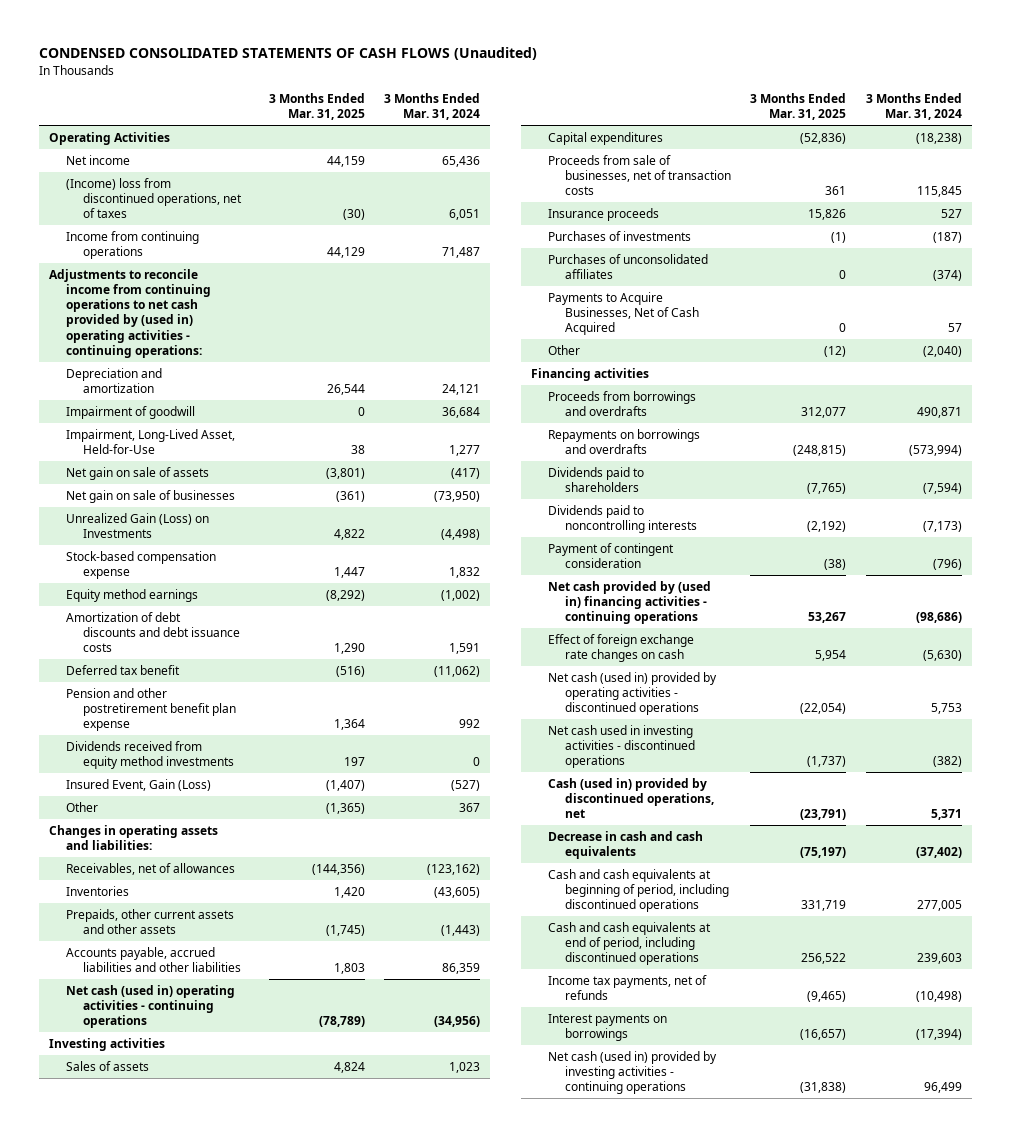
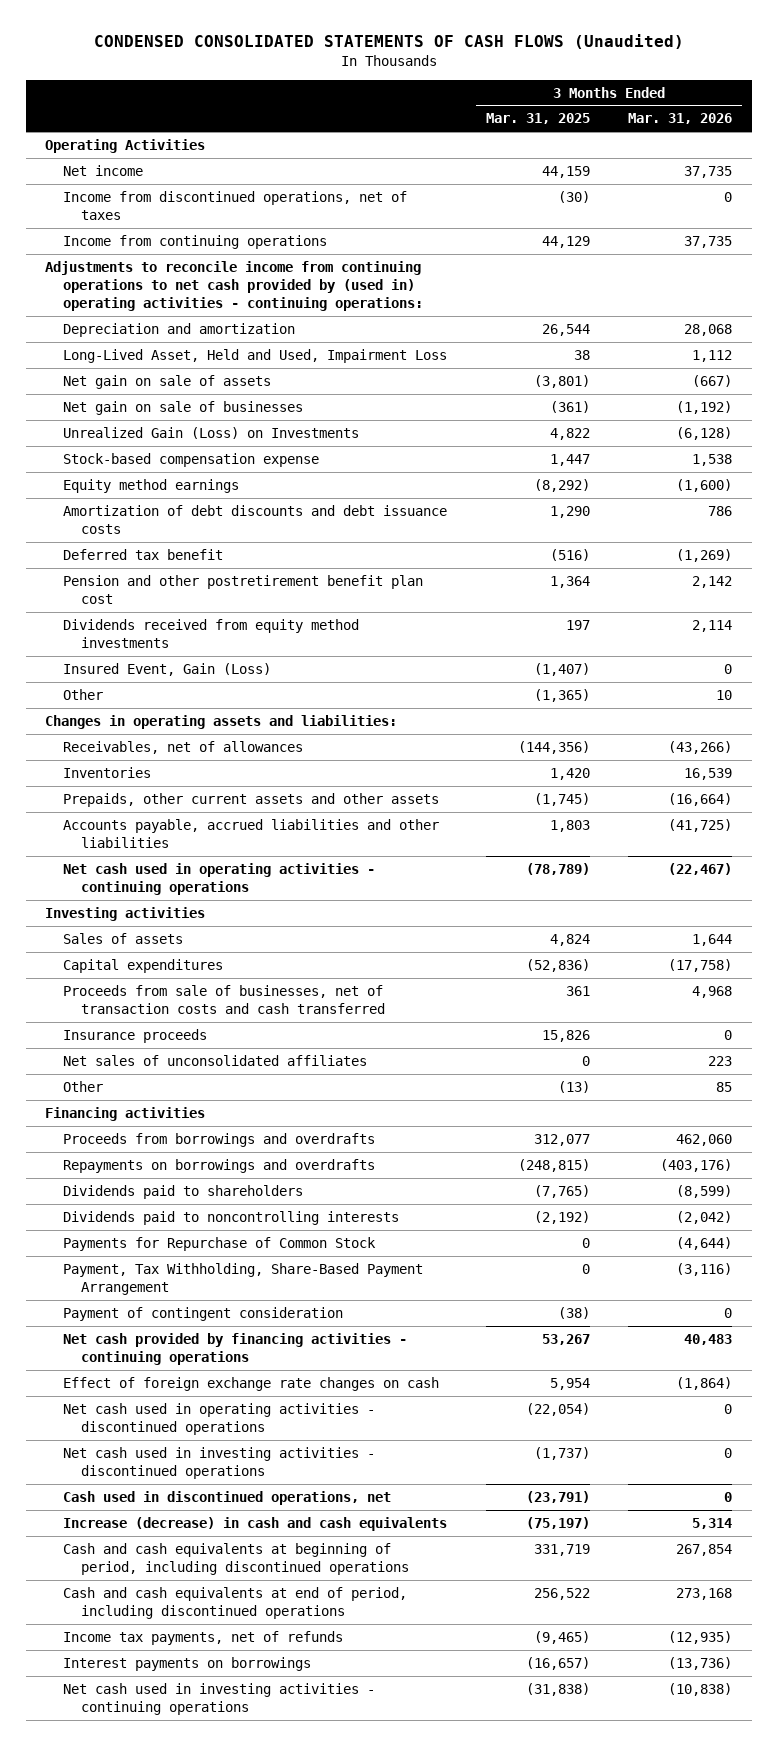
- | 3 Months Ended Mar. 31, 2025 | 3 Months Ended Mar. 31, 2024
+ | 3 Months Ended Mar. 31, 2025 | 3 Months Ended Mar. 31, 2026
- (Income) loss from discontinued operations, net of taxes | (30) | 6,051
+ Income from discontinued operations, net of taxes | (30) | 0
- Impairment of goodwill | 0 | 36,684
- Impairment, Long-Lived Asset, Held-for-Use | 38 | 1,277
+ Long-Lived Asset, Held and Used, Impairment Loss | 38 | 1,112
- Pension and other postretirement benefit plan expense | 1,364 | 992
+ Pension and other postretirement benefit plan cost | 1,364 | 2,142
- Net cash (used in) operating activities - continuing operations | (78,789) | (34,956)
+ Net cash used in operating activities - continuing operations | (78,789) | (22,467)
- Proceeds from sale of businesses, net of transaction costs | 361 | 115,845
+ Proceeds from sale of businesses, net of transaction costs and cash transferred | 361 | 4,968
- Purchases of investments | (1) | (187)
- Purchases of unconsolidated affiliates | 0 | (374)
- Payments to Acquire Businesses, Net of Cash Acquired | 0 | 57
- Other | (12) | (2,040)
+ Net sales of unconsolidated affiliates | 0 | 223
+ Other | (13) | 85
+ Payments for Repurchase of Common Stock | 0 | (4,644)
+ Payment, Tax Withholding, Share-Based Payment Arrangement | 0 | (3,116)
- Net cash provided by (used in) financing activities - continuing operations | 53,267 | (98,686)
+ Net cash provided by financing activities - continuing operations | 53,267 | 40,483
- Net cash (used in) provided by operating activities - discontinued operations | (22,054) | 5,753
+ Net cash used in operating activities - discontinued operations | (22,054) | 0
- Cash (used in) provided by discontinued operations, net | (23,791) | 5,371
- Decrease in cash and cash equivalents | (75,197) | (37,402)
+ Cash used in discontinued operations, net | (23,791) | 0
+ Increase (decrease) in cash and cash equivalents | (75,197) | 5,314
- Net cash (used in) provided by investing activities - continuing operations | (31,838) | 96,499
+ Net cash used in investing activities - continuing operations | (31,838) | (10,838)

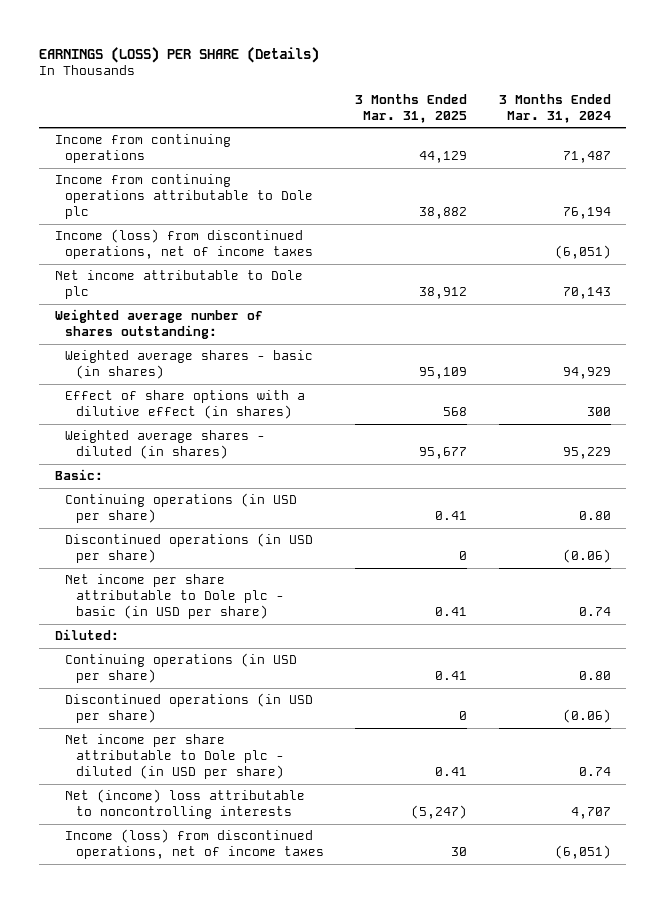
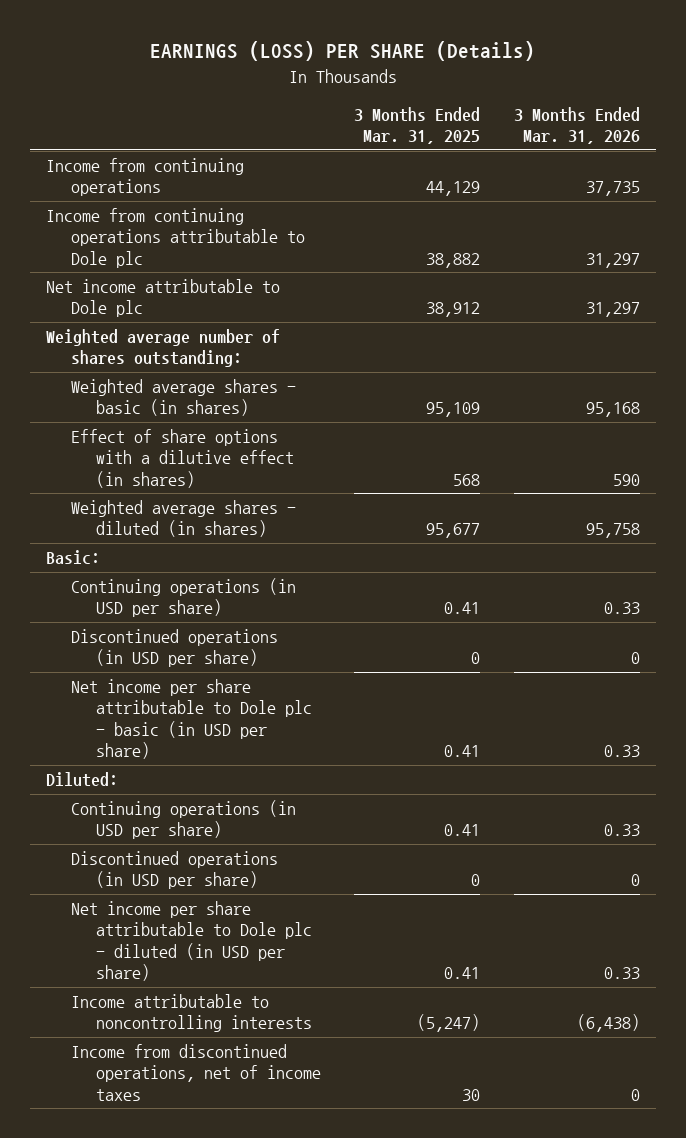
- | 3 Months Ended Mar. 31, 2025 | 3 Months Ended Mar. 31, 2024
+ | 3 Months Ended Mar. 31, 2025 | 3 Months Ended Mar. 31, 2026
- Income (loss) from discontinued operations, net of income taxes | | (6,051)
- Net (income) loss attributable to noncontrolling interests | (5,247) | 4,707
- Income (loss) from discontinued operations, net of income taxes | 30 | (6,051)
+ Income attributable to noncontrolling interests | (5,247) | (6,438)
+ Income from discontinued operations, net of income taxes | 30 | 0

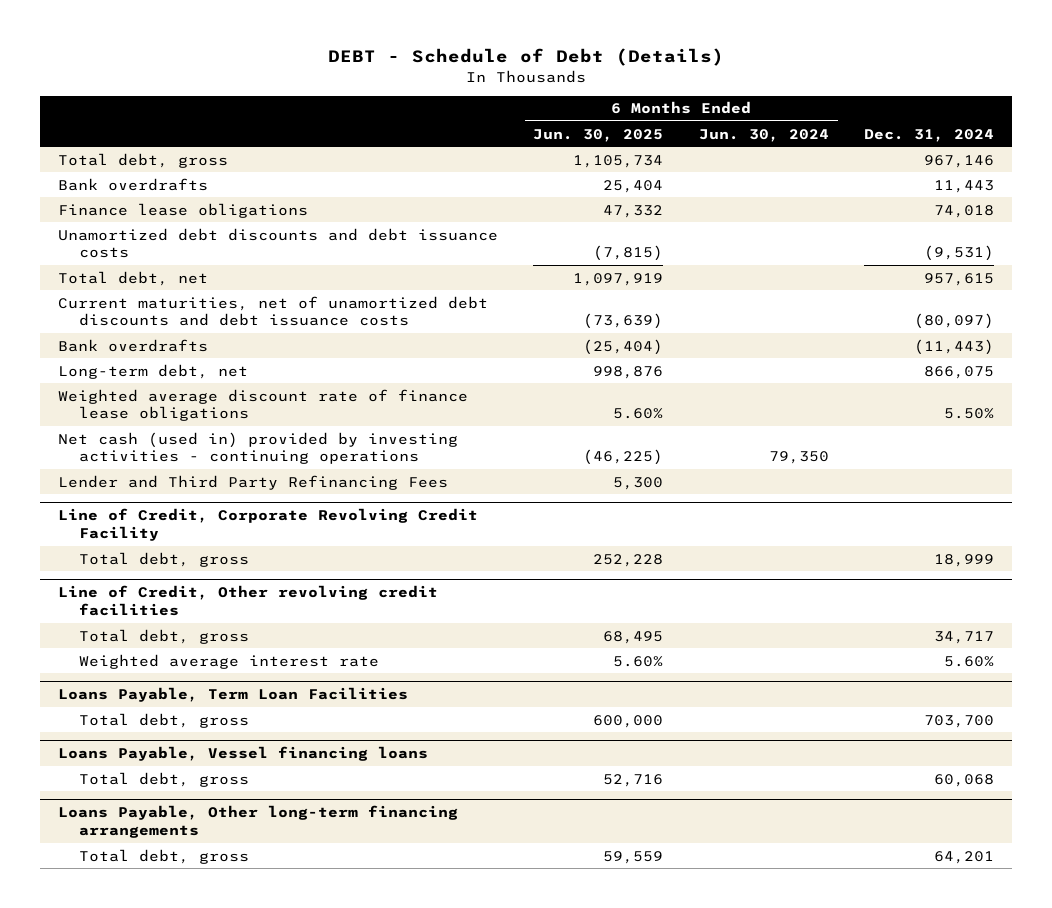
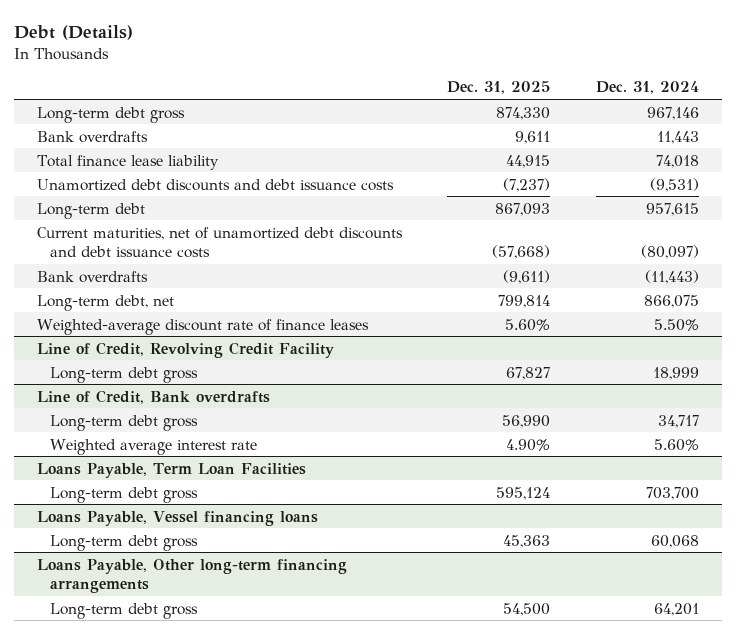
- DEBT - Schedule of Debt (Details)
+ Debt (Details)
- | 6 Months Ended Jun. 30, 2025 | 6 Months Ended Jun. 30, 2024 | Dec. 31, 2024
+ | Dec. 31, 2025 | Dec. 31, 2024
- Total debt, gross | 1,105,734 | | 967,146
+ Long-term debt gross | 874,330 | 967,146
- Finance lease obligations | 47,332 | | 74,018
+ Total finance lease liability | 44,915 | 74,018
- Total debt, net | 1,097,919 | | 957,615
+ Long-term debt | 867,093 | 957,615
- Weighted average discount rate of finance lease obligations | 5.60% | | 5.50%
- Net cash (used in) provided by investing activities - continuing operations | (46,225) | 79,350 |
- Lender and Third Party Refinancing Fees | 5,300 | |
- Line of Credit, Corporate Revolving Credit Facility
- Total debt, gross | 252,228 | | 18,999
- Line of Credit, Other revolving credit facilities
- Total debt, gross | 68,495 | | 34,717
+ Weighted-average discount rate of finance leases | 5.60% | 5.50%
+ Line of Credit, Revolving Credit Facility
+ Long-term debt gross | 67,827 | 18,999
+ Line of Credit, Bank overdrafts
+ Long-term debt gross | 56,990 | 34,717
@ Loans Payable, Term Loan Facilities
- Total debt, gross | 600,000 | | 703,700
+ Long-term debt gross | 595,124 | 703,700
@ Loans Payable, Vessel financing loans
- Total debt, gross | 52,716 | | 60,068
+ Long-term debt gross | 45,363 | 60,068
@ Loans Payable, Other long-term financing arrangements
- Total debt, gross | 59,559 | | 64,201
+ Long-term debt gross | 54,500 | 64,201

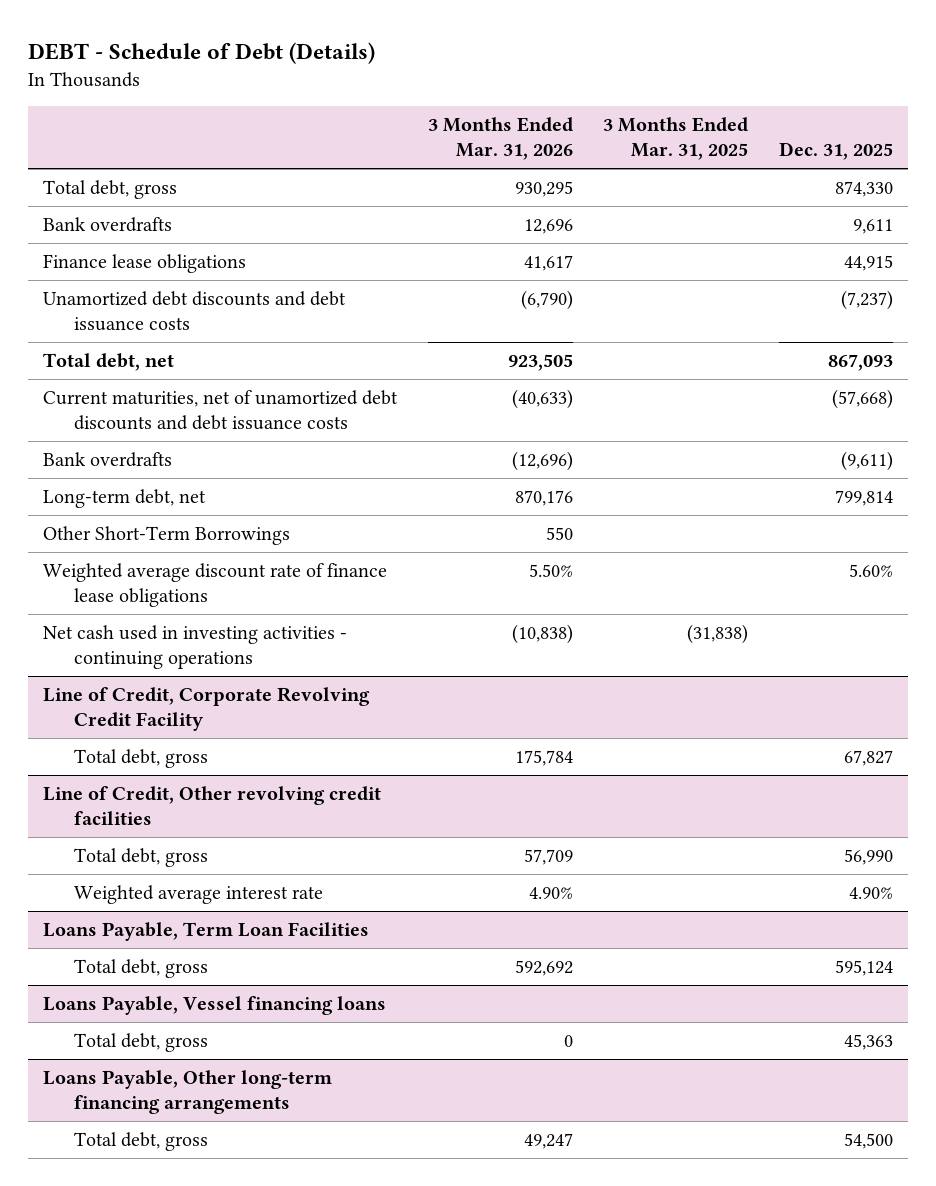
- Debt (Details)
+ DEBT - Schedule of Debt (Details)
- | Dec. 31, 2025 | Dec. 31, 2024
+ | 3 Months Ended Mar. 31, 2026 | 3 Months Ended Mar. 31, 2025 | Dec. 31, 2025
- Long-term debt gross | 874,330 | 967,146
+ Total debt, gross | 930,295 | | 874,330
- Total finance lease liability | 44,915 | 74,018
+ Finance lease obligations | 41,617 | | 44,915
- Long-term debt | 867,093 | 957,615
+ Total debt, net | 923,505 | | 867,093
- Weighted-average discount rate of finance leases | 5.60% | 5.50%
- Line of Credit, Revolving Credit Facility
- Long-term debt gross | 67,827 | 18,999
- Line of Credit, Bank overdrafts
- Long-term debt gross | 56,990 | 34,717
+ Other Short-Term Borrowings | 550 | |
+ Weighted average discount rate of finance lease obligations | 5.50% | | 5.60%
+ Net cash used in investing activities - continuing operations | (10,838) | (31,838) |
+ Line of Credit, Corporate Revolving Credit Facility
+ Total debt, gross | 175,784 | | 67,827
+ Line of Credit, Other revolving credit facilities
+ Total debt, gross | 57,709 | | 56,990
@ Loans Payable, Term Loan Facilities
- Long-term debt gross | 595,124 | 703,700
+ Total debt, gross | 592,692 | | 595,124
@ Loans Payable, Vessel financing loans
- Long-term debt gross | 45,363 | 60,068
+ Total debt, gross | 0 | | 45,363
@ Loans Payable, Other long-term financing arrangements
- Long-term debt gross | 54,500 | 64,201
+ Total debt, gross | 49,247 | | 54,500

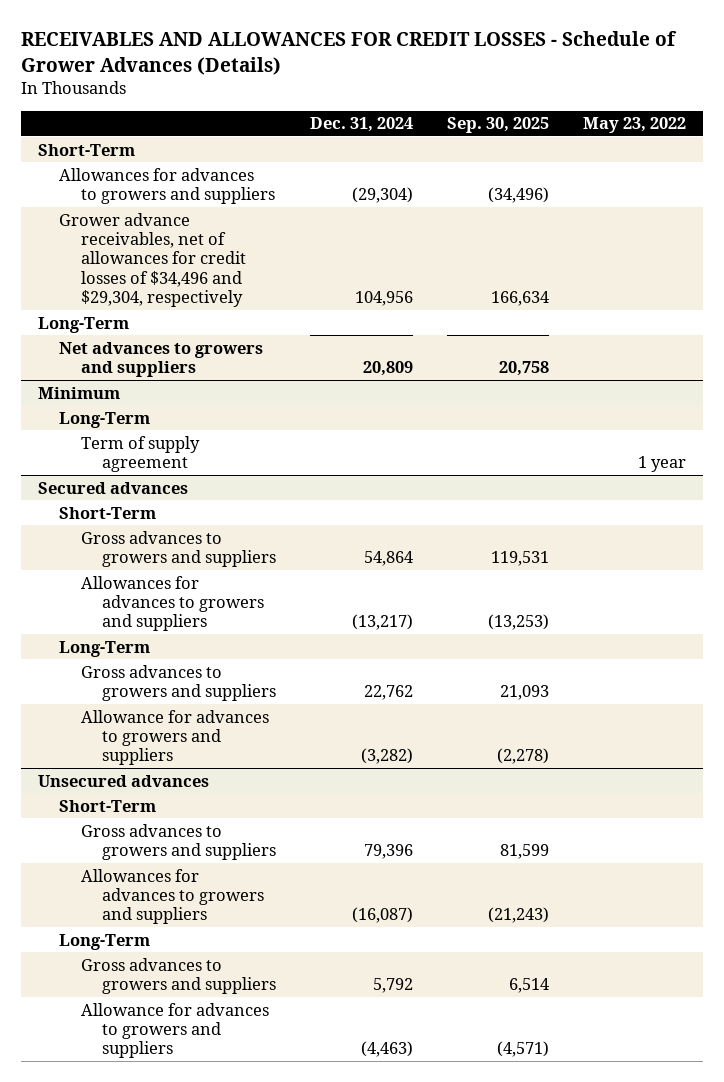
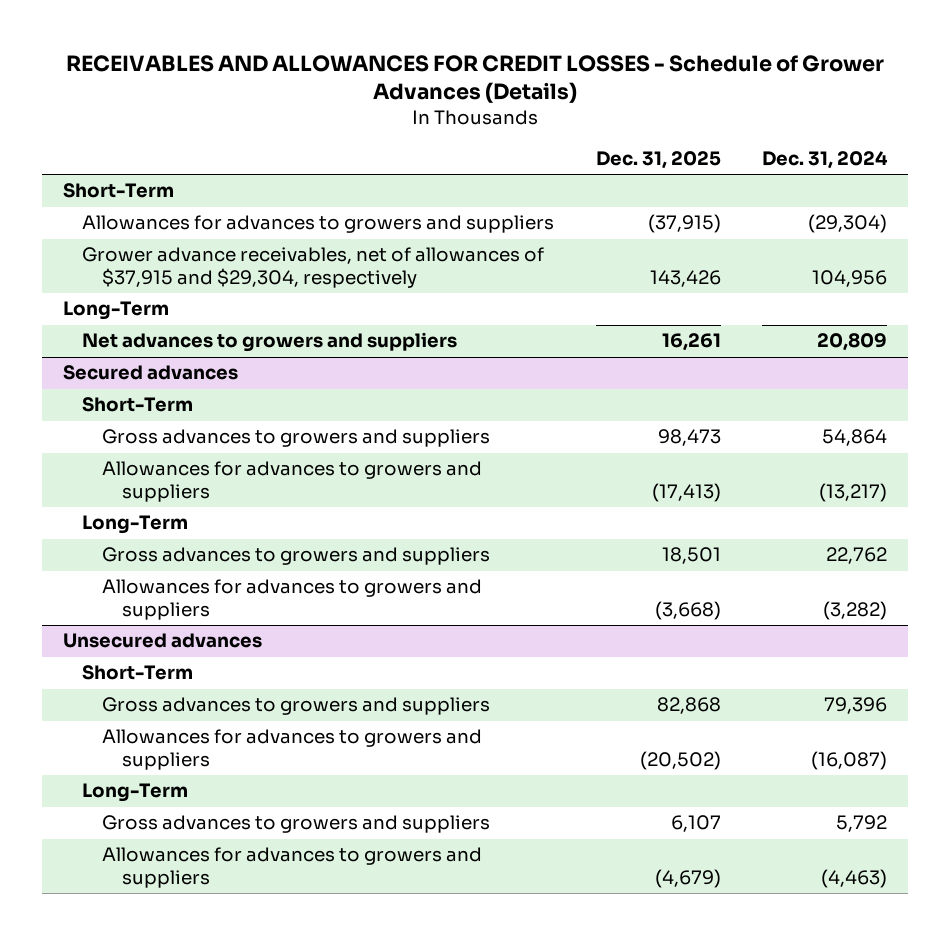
- | Dec. 31, 2024 | Sep. 30, 2025 | May 23, 2022
+ | Dec. 31, 2025 | Dec. 31, 2024
- Grower advance receivables, net of allowances for credit losses of $34,496 and $29,304, respectively | 104,956 | 166,634 |
+ Grower advance receivables, net of allowances of $37,915 and $29,304, respectively | 143,426 | 104,956
- Minimum
- Long-Term
- Term of supply agreement | | | 1 year
@ Secured advances
- Allowance for advances to growers and suppliers | (3,282) | (2,278) |
+ Allowances for advances to growers and suppliers | (3,668) | (3,282)
@ Unsecured advances
- Allowance for advances to growers and suppliers | (4,463) | (4,571) |
+ Allowances for advances to growers and suppliers | (4,679) | (4,463)

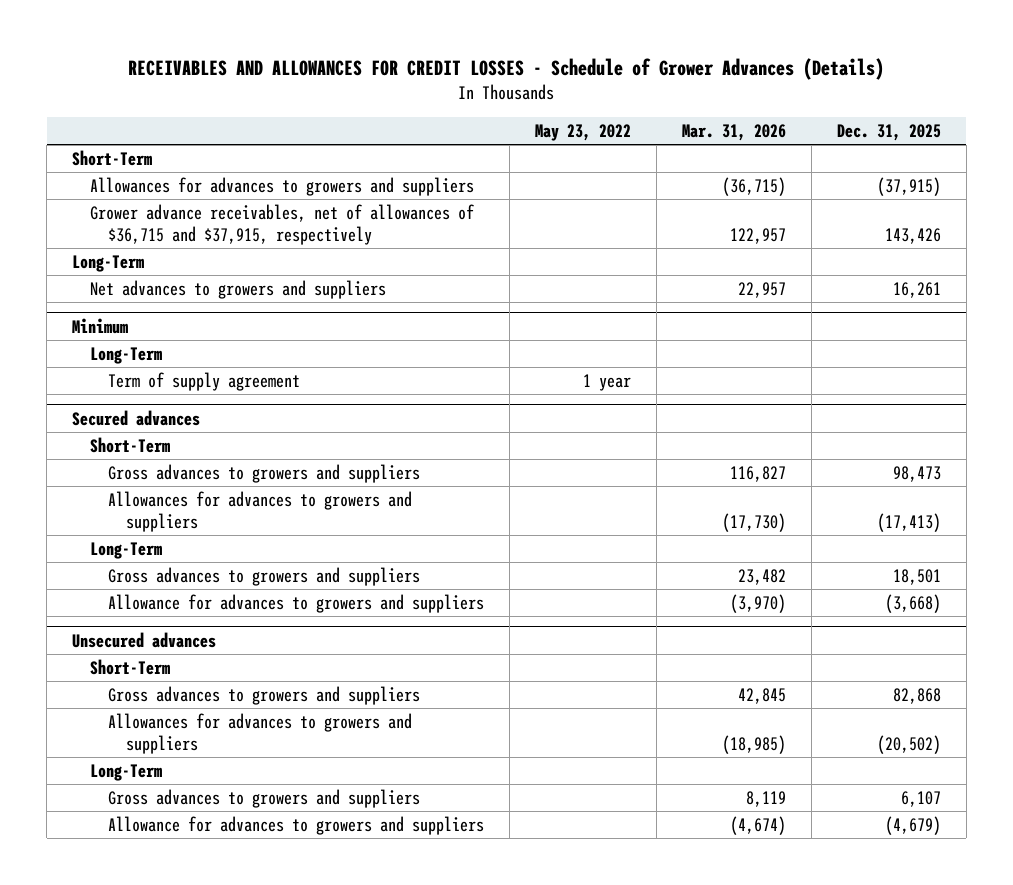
- | Dec. 31, 2025 | Dec. 31, 2024
+ | May 23, 2022 | Mar. 31, 2026 | Dec. 31, 2025
- Grower advance receivables, net of allowances of $37,915 and $29,304, respectively | 143,426 | 104,956
+ Grower advance receivables, net of allowances of $36,715 and $37,915, respectively | | 122,957 | 143,426
+ Minimum
+ Long-Term
+ Term of supply agreement | 1 year | |
@ Secured advances
- Allowances for advances to growers and suppliers | (3,668) | (3,282)
+ Allowance for advances to growers and suppliers | | (3,970) | (3,668)
@ Unsecured advances
- Allowances for advances to growers and suppliers | (4,679) | (4,463)
+ Allowance for advances to growers and suppliers | | (4,674) | (4,679)

